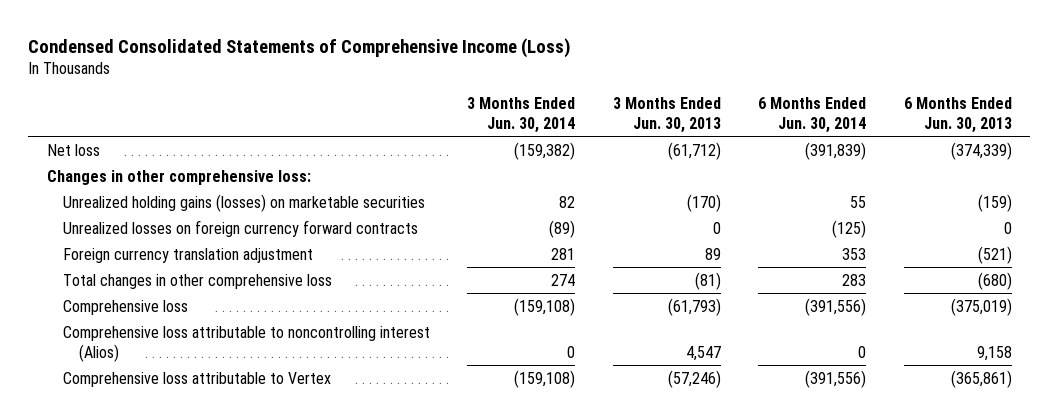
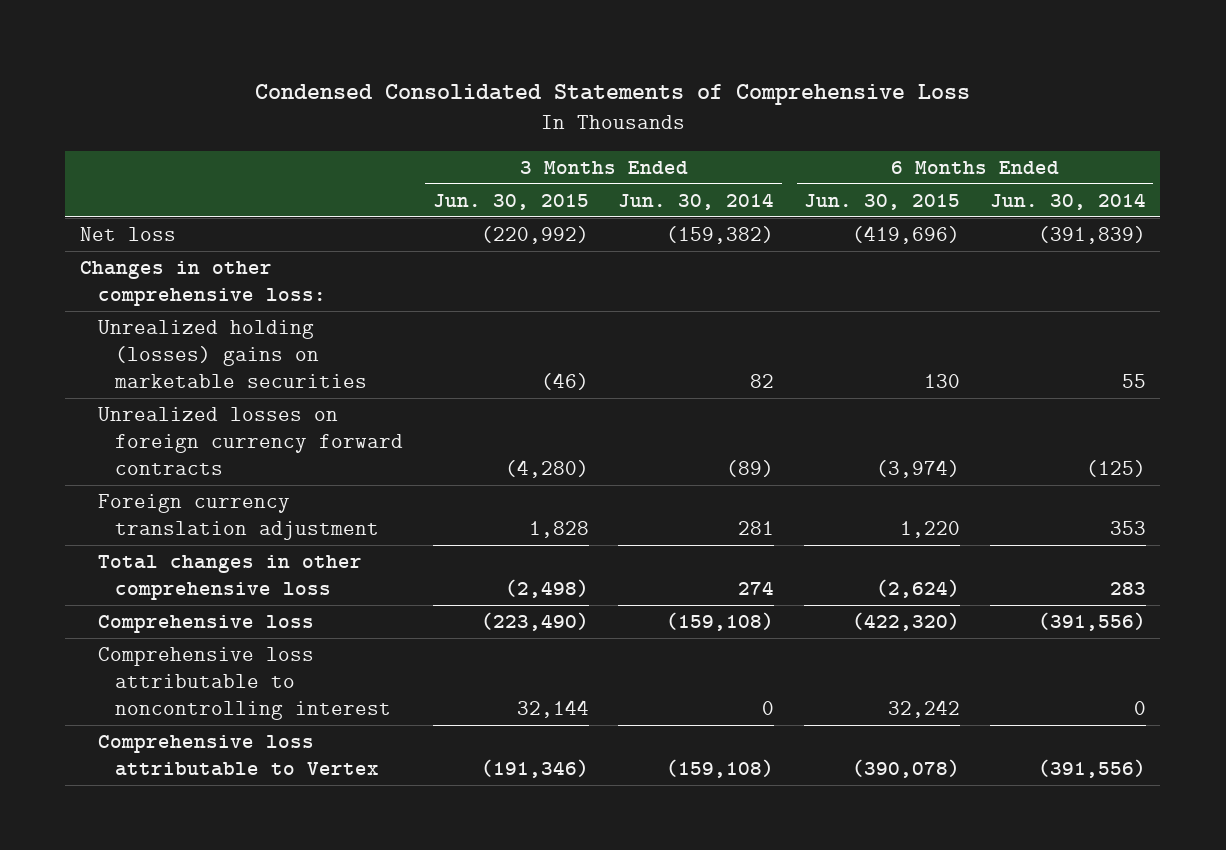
- Condensed Consolidated Statements of Comprehensive Income (Loss)
+ Condensed Consolidated Statements of Comprehensive Loss
- | 3 Months Ended Jun. 30, 2014 | 3 Months Ended Jun. 30, 2013 | 6 Months Ended Jun. 30, 2014 | 6 Months Ended Jun. 30, 2013
+ | 3 Months Ended Jun. 30, 2015 | 3 Months Ended Jun. 30, 2014 | 6 Months Ended Jun. 30, 2015 | 6 Months Ended Jun. 30, 2014
- Unrealized holding gains (losses) on marketable securities | 82 | (170) | 55 | (159)
+ Unrealized holding (losses) gains on marketable securities | (46) | 82 | 130 | 55
- Comprehensive loss attributable to noncontrolling interest (Alios) | 0 | 4,547 | 0 | 9,158
+ Comprehensive loss attributable to noncontrolling interest | 32,144 | 0 | 32,242 | 0

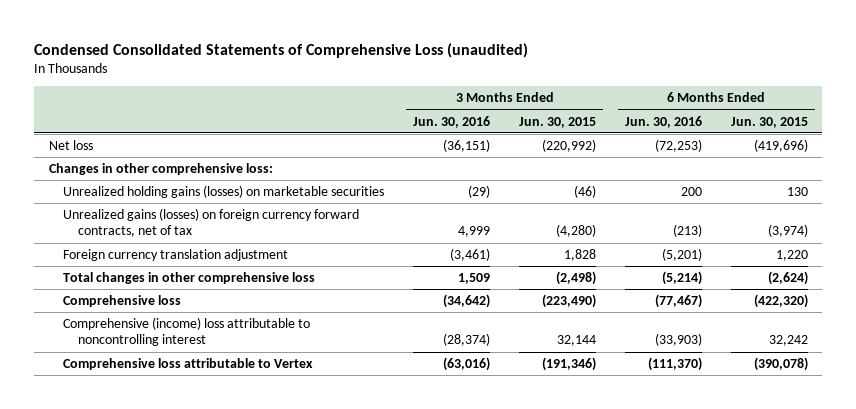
- Condensed Consolidated Statements of Comprehensive Loss
+ Condensed Consolidated Statements of Comprehensive Loss (unaudited)
- | 3 Months Ended Jun. 30, 2015 | 3 Months Ended Jun. 30, 2014 | 6 Months Ended Jun. 30, 2015 | 6 Months Ended Jun. 30, 2014
+ | 3 Months Ended Jun. 30, 2016 | 3 Months Ended Jun. 30, 2015 | 6 Months Ended Jun. 30, 2016 | 6 Months Ended Jun. 30, 2015
- Unrealized holding (losses) gains on marketable securities | (46) | 82 | 130 | 55
- Unrealized losses on foreign currency forward contracts | (4,280) | (89) | (3,974) | (125)
+ Unrealized holding gains (losses) on marketable securities | (29) | (46) | 200 | 130
+ Unrealized gains (losses) on foreign currency forward contracts, net of tax | 4,999 | (4,280) | (213) | (3,974)
- Comprehensive loss attributable to noncontrolling interest | 32,144 | 0 | 32,242 | 0
+ Comprehensive (income) loss attributable to noncontrolling interest | (28,374) | 32,144 | (33,903) | 32,242

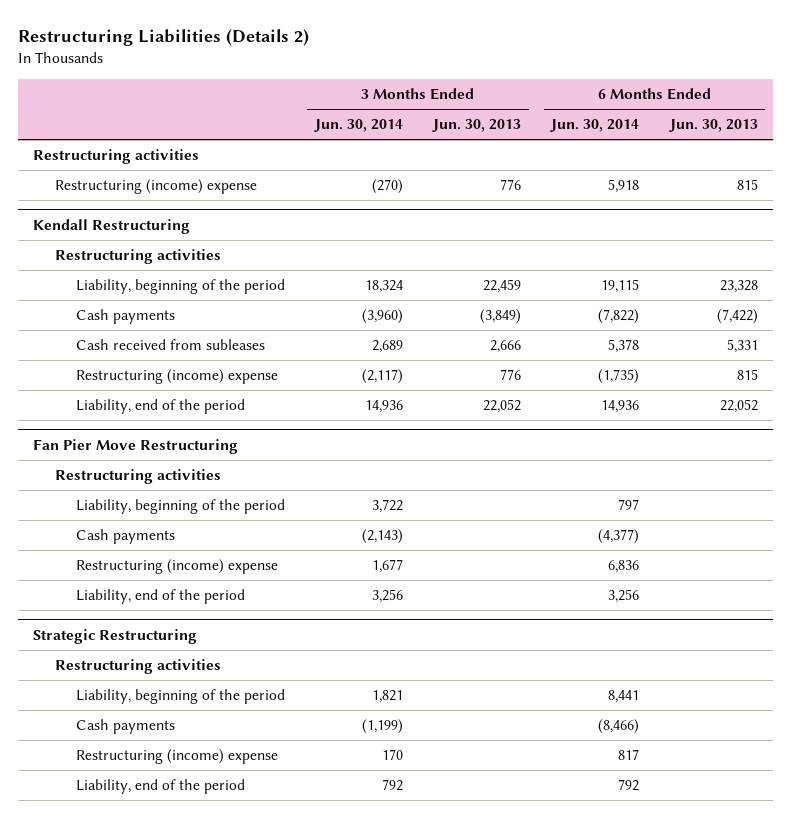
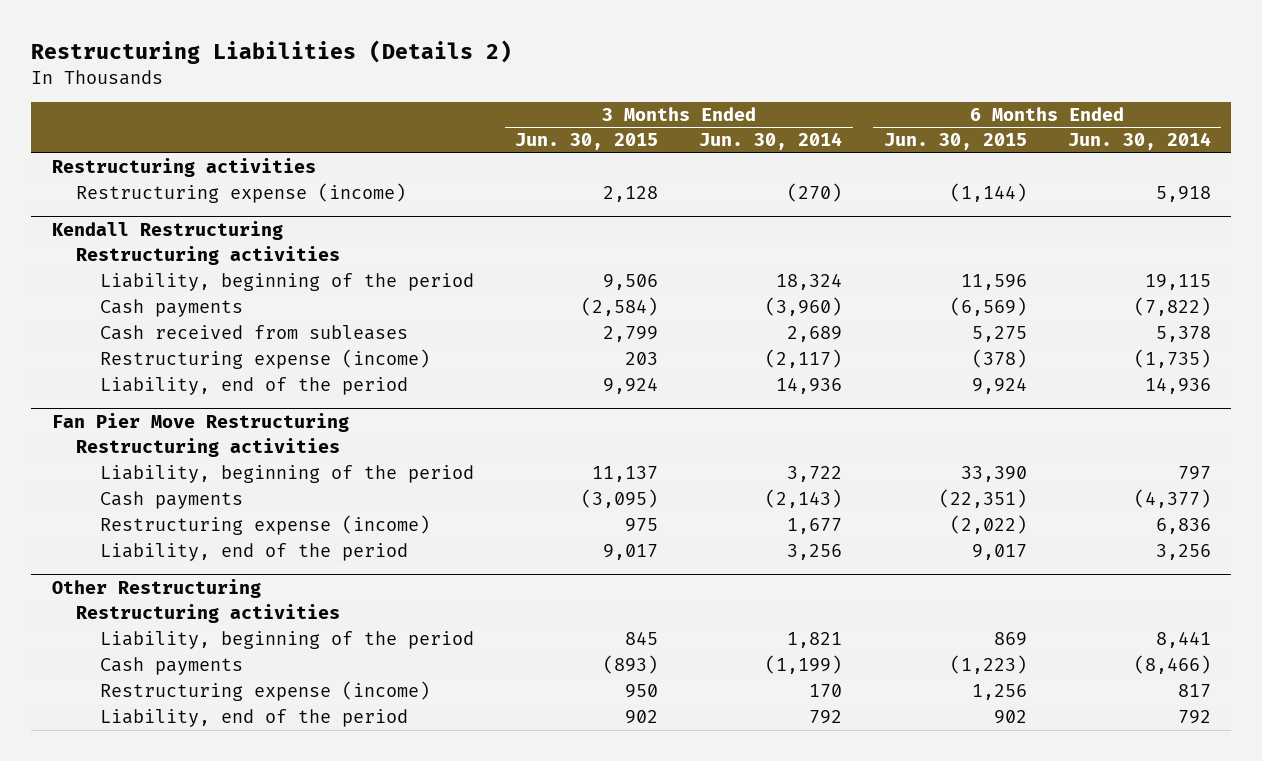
- | 3 Months Ended Jun. 30, 2014 | 3 Months Ended Jun. 30, 2013 | 6 Months Ended Jun. 30, 2014 | 6 Months Ended Jun. 30, 2013
+ | 3 Months Ended Jun. 30, 2015 | 3 Months Ended Jun. 30, 2014 | 6 Months Ended Jun. 30, 2015 | 6 Months Ended Jun. 30, 2014
- Restructuring (income) expense | (270) | 776 | 5,918 | 815
+ Restructuring expense (income) | 2,128 | (270) | (1,144) | 5,918
@ Kendall Restructuring
- Restructuring (income) expense | (2,117) | 776 | (1,735) | 815
+ Restructuring expense (income) | 203 | (2,117) | (378) | (1,735)
@ Fan Pier Move Restructuring
- Restructuring (income) expense | 1,677 | | 6,836 |
+ Restructuring expense (income) | 975 | 1,677 | (2,022) | 6,836
- Strategic Restructuring
+ Other Restructuring
- Restructuring (income) expense | 170 | | 817 |
+ Restructuring expense (income) | 950 | 170 | 1,256 | 817

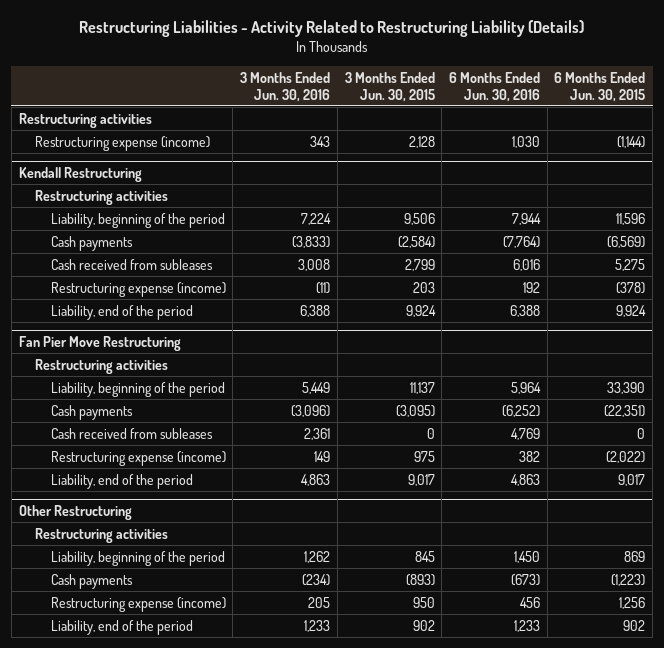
- Restructuring Liabilities (Details 2)
+ Restructuring Liabilities - Activity Related to Restructuring Liability (Details)
- | 3 Months Ended Jun. 30, 2015 | 3 Months Ended Jun. 30, 2014 | 6 Months Ended Jun. 30, 2015 | 6 Months Ended Jun. 30, 2014
+ | 3 Months Ended Jun. 30, 2016 | 3 Months Ended Jun. 30, 2015 | 6 Months Ended Jun. 30, 2016 | 6 Months Ended Jun. 30, 2015
@ Fan Pier Move Restructuring
+ Cash received from subleases | 2,361 | 0 | 4,769 | 0

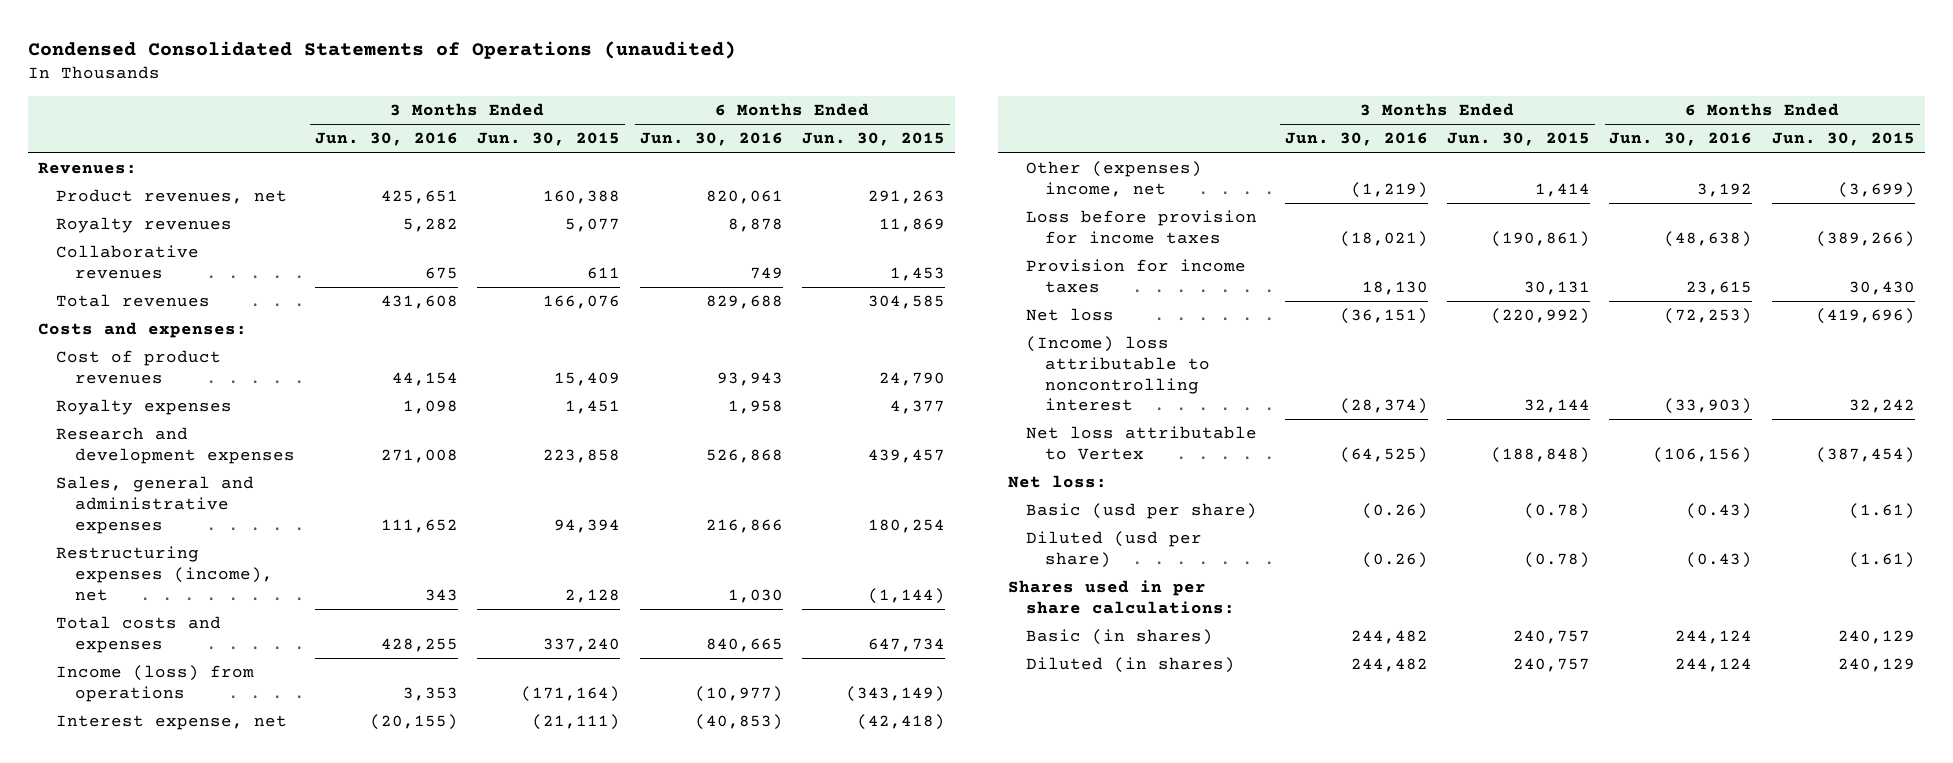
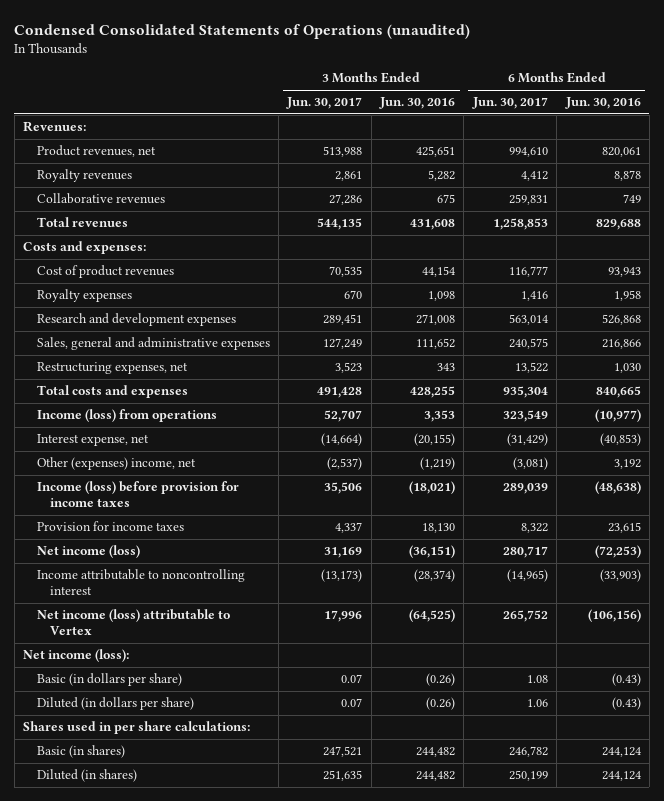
- | 3 Months Ended Jun. 30, 2016 | 3 Months Ended Jun. 30, 2015 | 6 Months Ended Jun. 30, 2016 | 6 Months Ended Jun. 30, 2015
+ | 3 Months Ended Jun. 30, 2017 | 3 Months Ended Jun. 30, 2016 | 6 Months Ended Jun. 30, 2017 | 6 Months Ended Jun. 30, 2016
- Restructuring expenses (income), net | 343 | 2,128 | 1,030 | (1,144)
+ Restructuring expenses, net | 3,523 | 343 | 13,522 | 1,030
- Loss before provision for income taxes | (18,021) | (190,861) | (48,638) | (389,266)
+ Income (loss) before provision for income taxes | 35,506 | (18,021) | 289,039 | (48,638)
- Net loss | (36,151) | (220,992) | (72,253) | (419,696)
- (Income) loss attributable to noncontrolling interest | (28,374) | 32,144 | (33,903) | 32,242
- Net loss attributable to Vertex | (64,525) | (188,848) | (106,156) | (387,454)
- Net loss:
- Basic (usd per share) | (0.26) | (0.78) | (0.43) | (1.61)
- Diluted (usd per share) | (0.26) | (0.78) | (0.43) | (1.61)
+ Net income (loss) | 31,169 | (36,151) | 280,717 | (72,253)
+ Income attributable to noncontrolling interest | (13,173) | (28,374) | (14,965) | (33,903)
+ Net income (loss) attributable to Vertex | 17,996 | (64,525) | 265,752 | (106,156)
+ Net income (loss):
+ Basic (in dollars per share) | 0.07 | (0.26) | 1.08 | (0.43)
+ Diluted (in dollars per share) | 0.07 | (0.26) | 1.06 | (0.43)

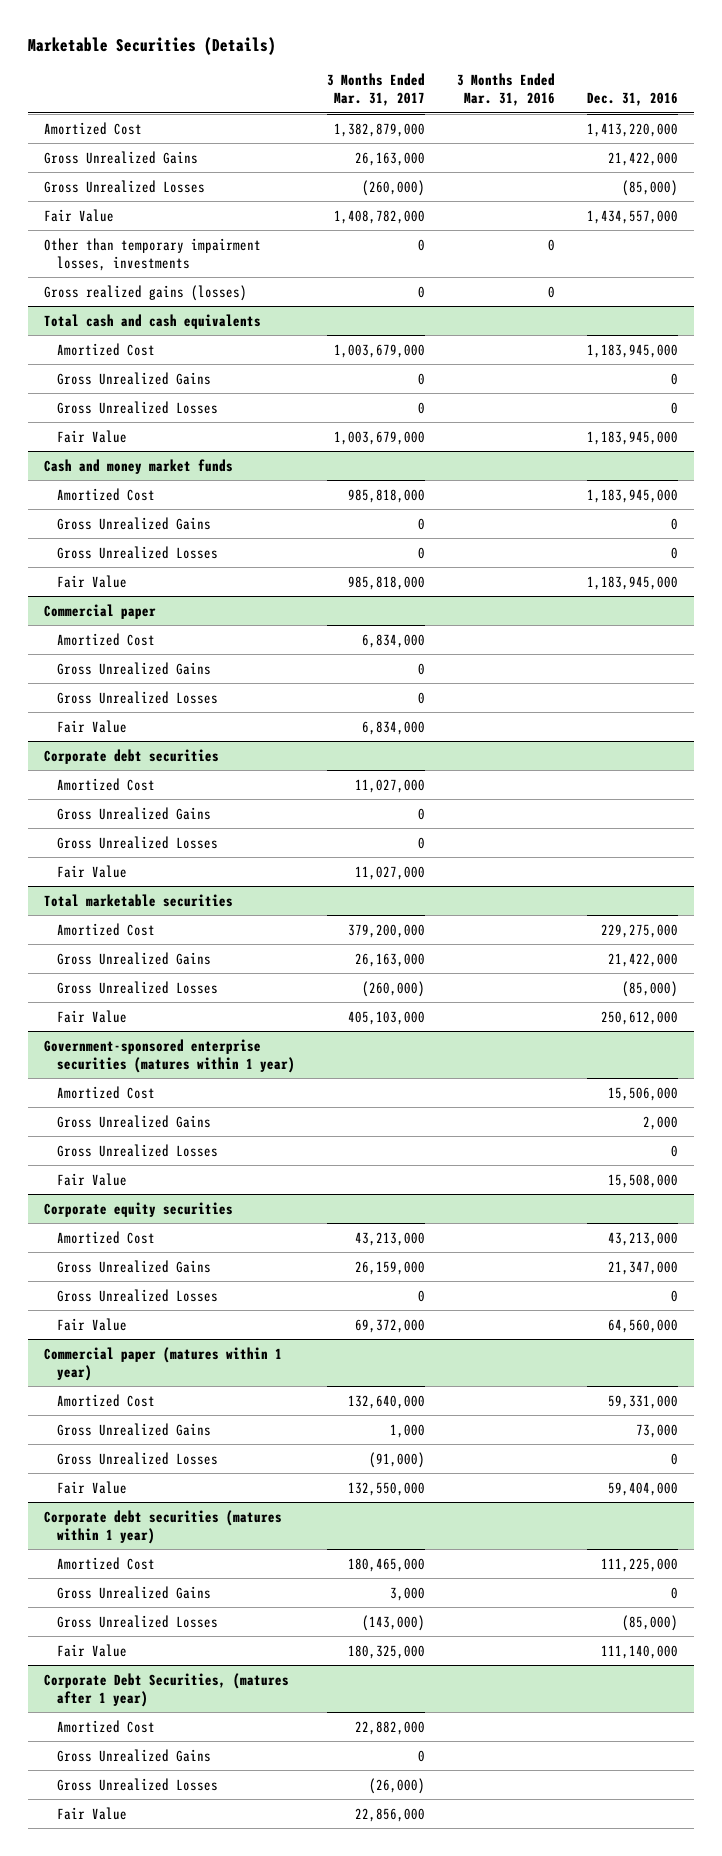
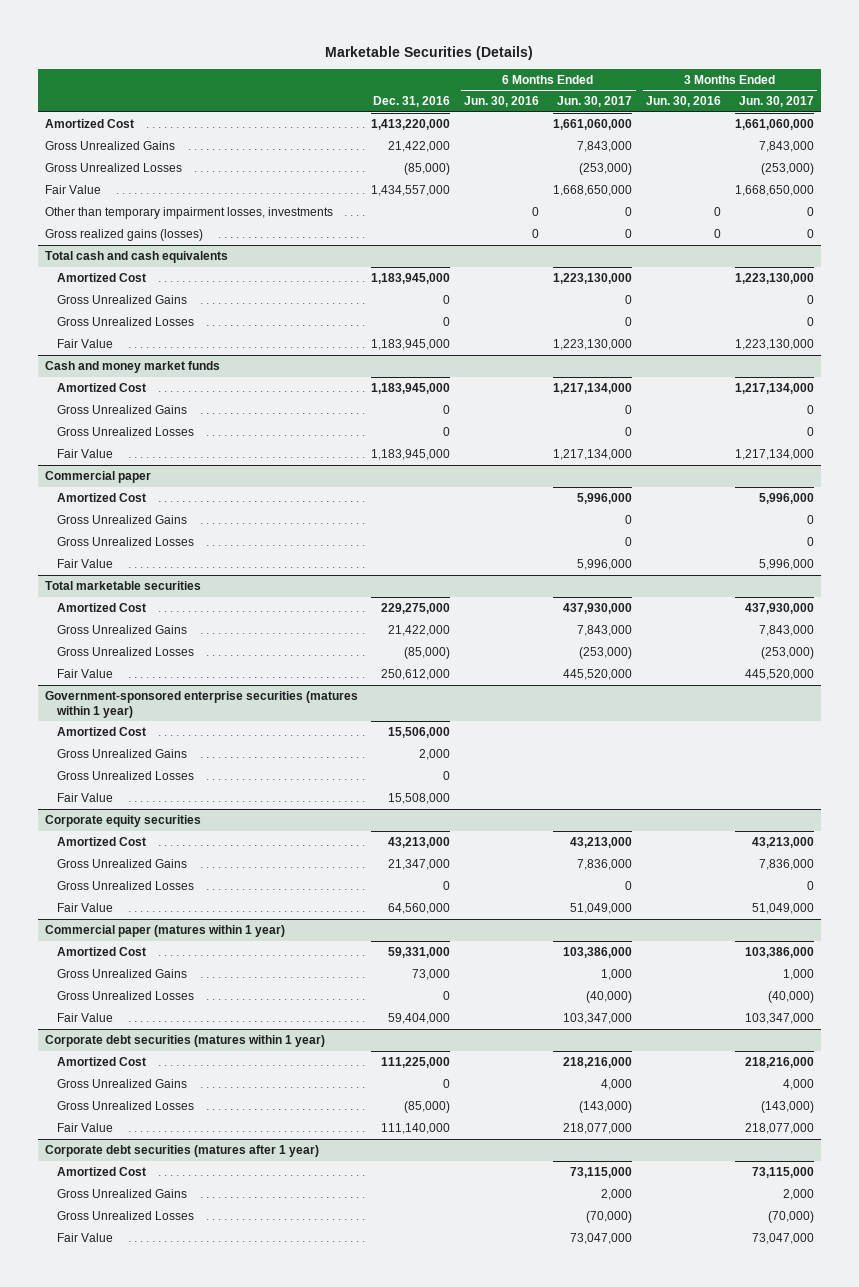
- | 3 Months Ended Mar. 31, 2017 | 3 Months Ended Mar. 31, 2016 | Dec. 31, 2016
+ | Dec. 31, 2016 | 6 Months Ended Jun. 30, 2016 | 6 Months Ended Jun. 30, 2017 | 3 Months Ended Jun. 30, 2016 | 3 Months Ended Jun. 30, 2017
- Corporate debt securities
- Amortized Cost | 11,027,000 | |
- Gross Unrealized Gains | 0 | |
- Gross Unrealized Losses | 0 | |
- Fair Value | 11,027,000 | |
- Corporate Debt Securities, (matures after 1 year)
+ Corporate debt securities (matures after 1 year)

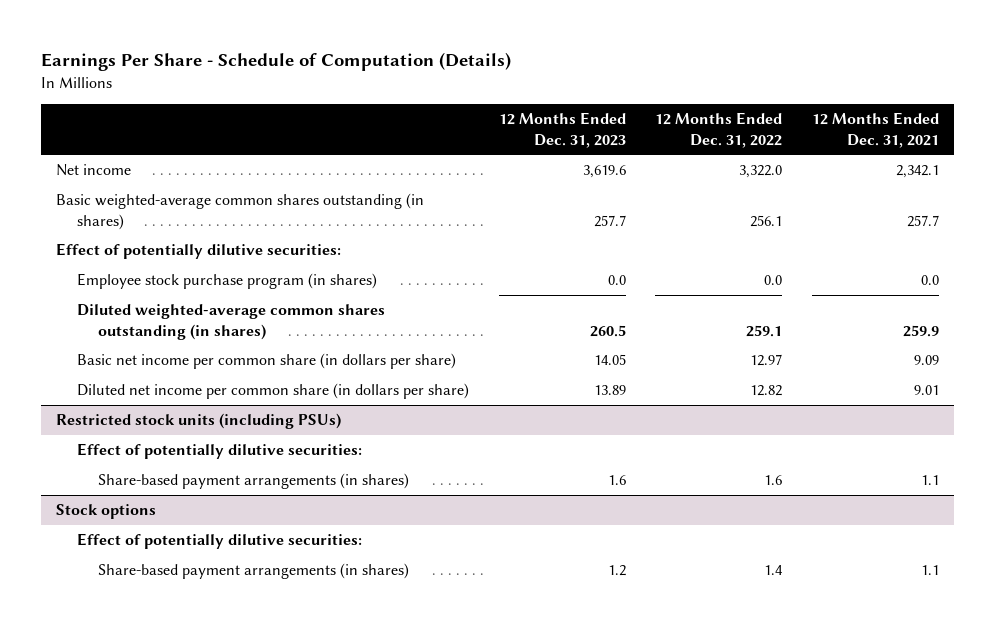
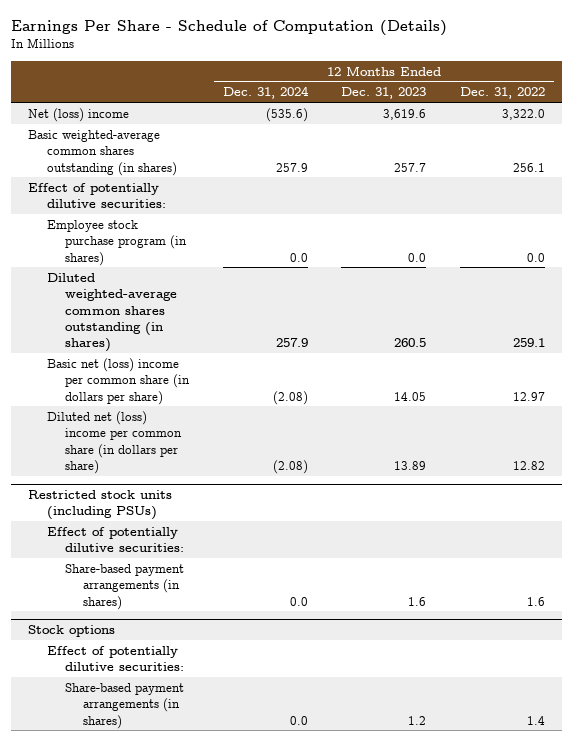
- | 12 Months Ended Dec. 31, 2023 | 12 Months Ended Dec. 31, 2022 | 12 Months Ended Dec. 31, 2021
+ | 12 Months Ended Dec. 31, 2024 | 12 Months Ended Dec. 31, 2023 | 12 Months Ended Dec. 31, 2022
- Net income | 3,619.6 | 3,322.0 | 2,342.1
+ Net (loss) income | (535.6) | 3,619.6 | 3,322.0
- Basic net income per common share (in dollars per share) | 14.05 | 12.97 | 9.09
- Diluted net income per common share (in dollars per share) | 13.89 | 12.82 | 9.01
+ Basic net (loss) income per common share (in dollars per share) | (2.08) | 14.05 | 12.97
+ Diluted net (loss) income per common share (in dollars per share) | (2.08) | 13.89 | 12.82

